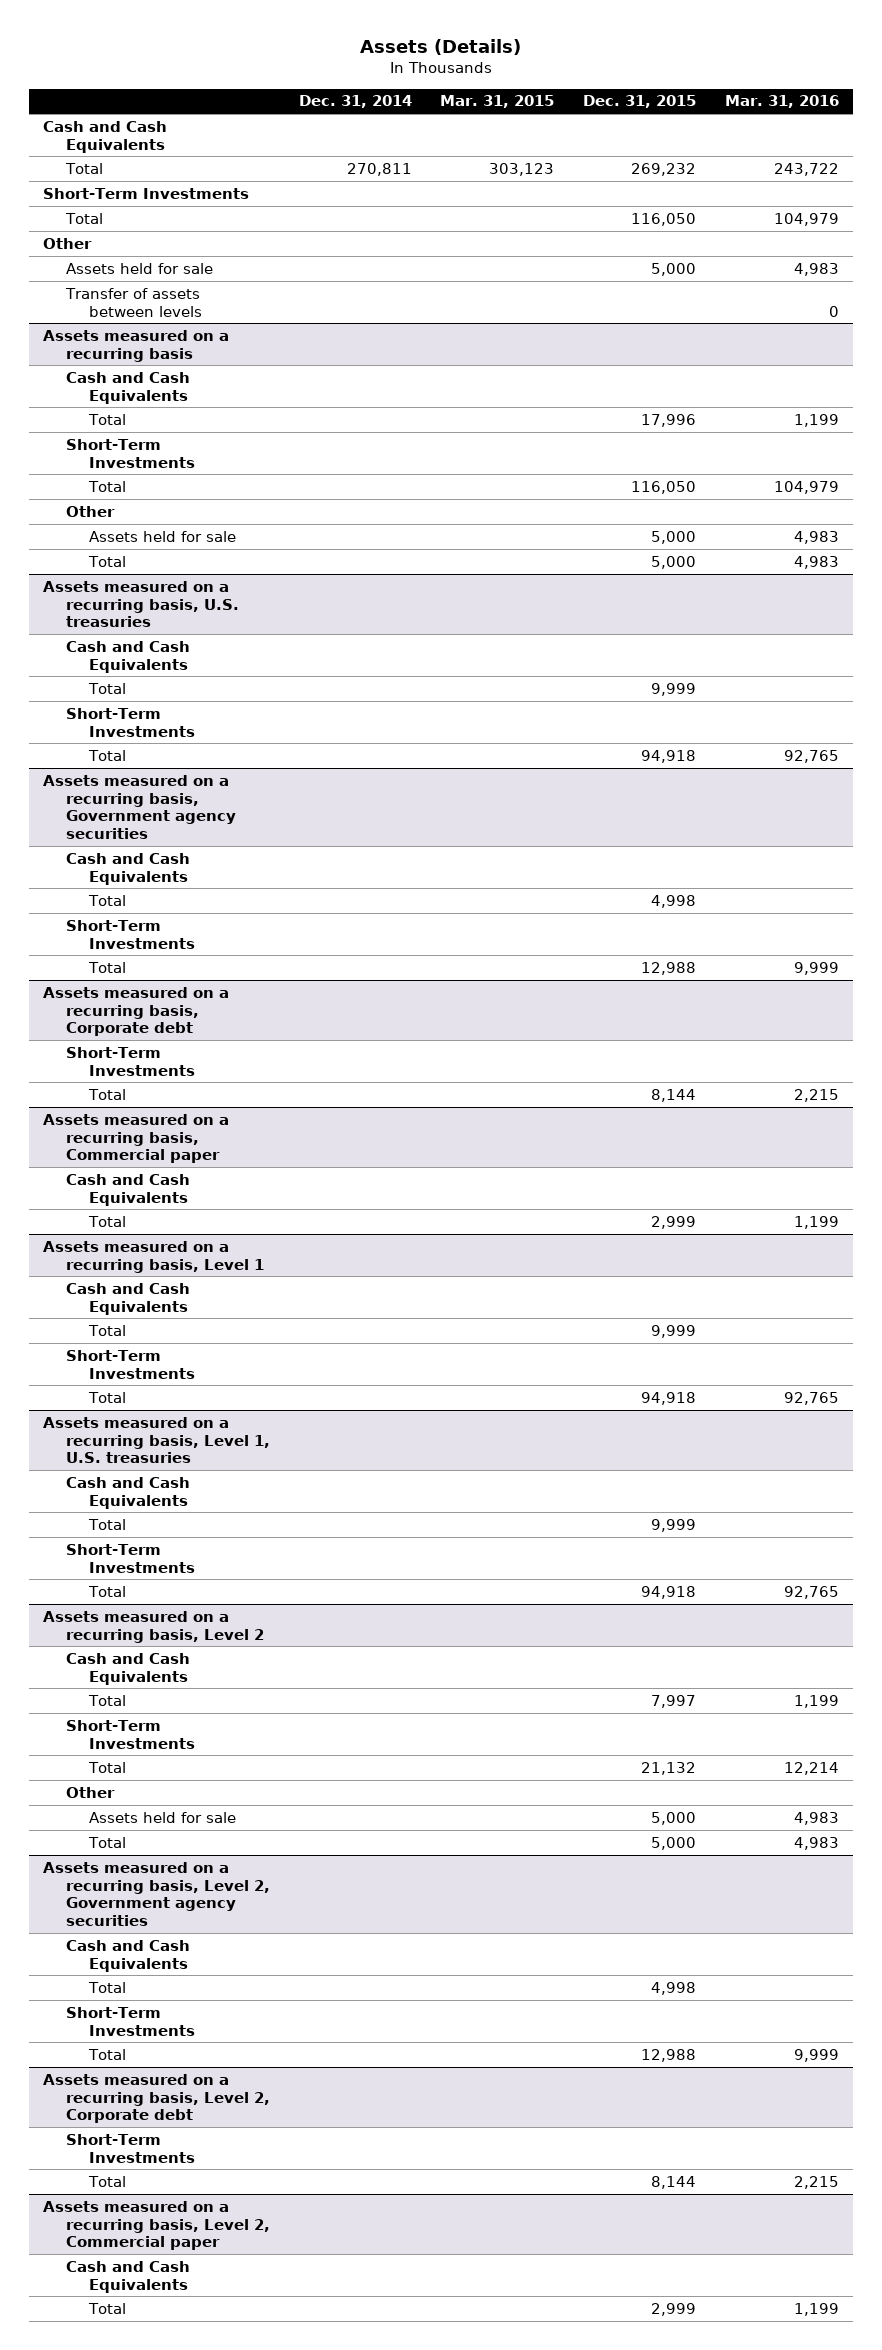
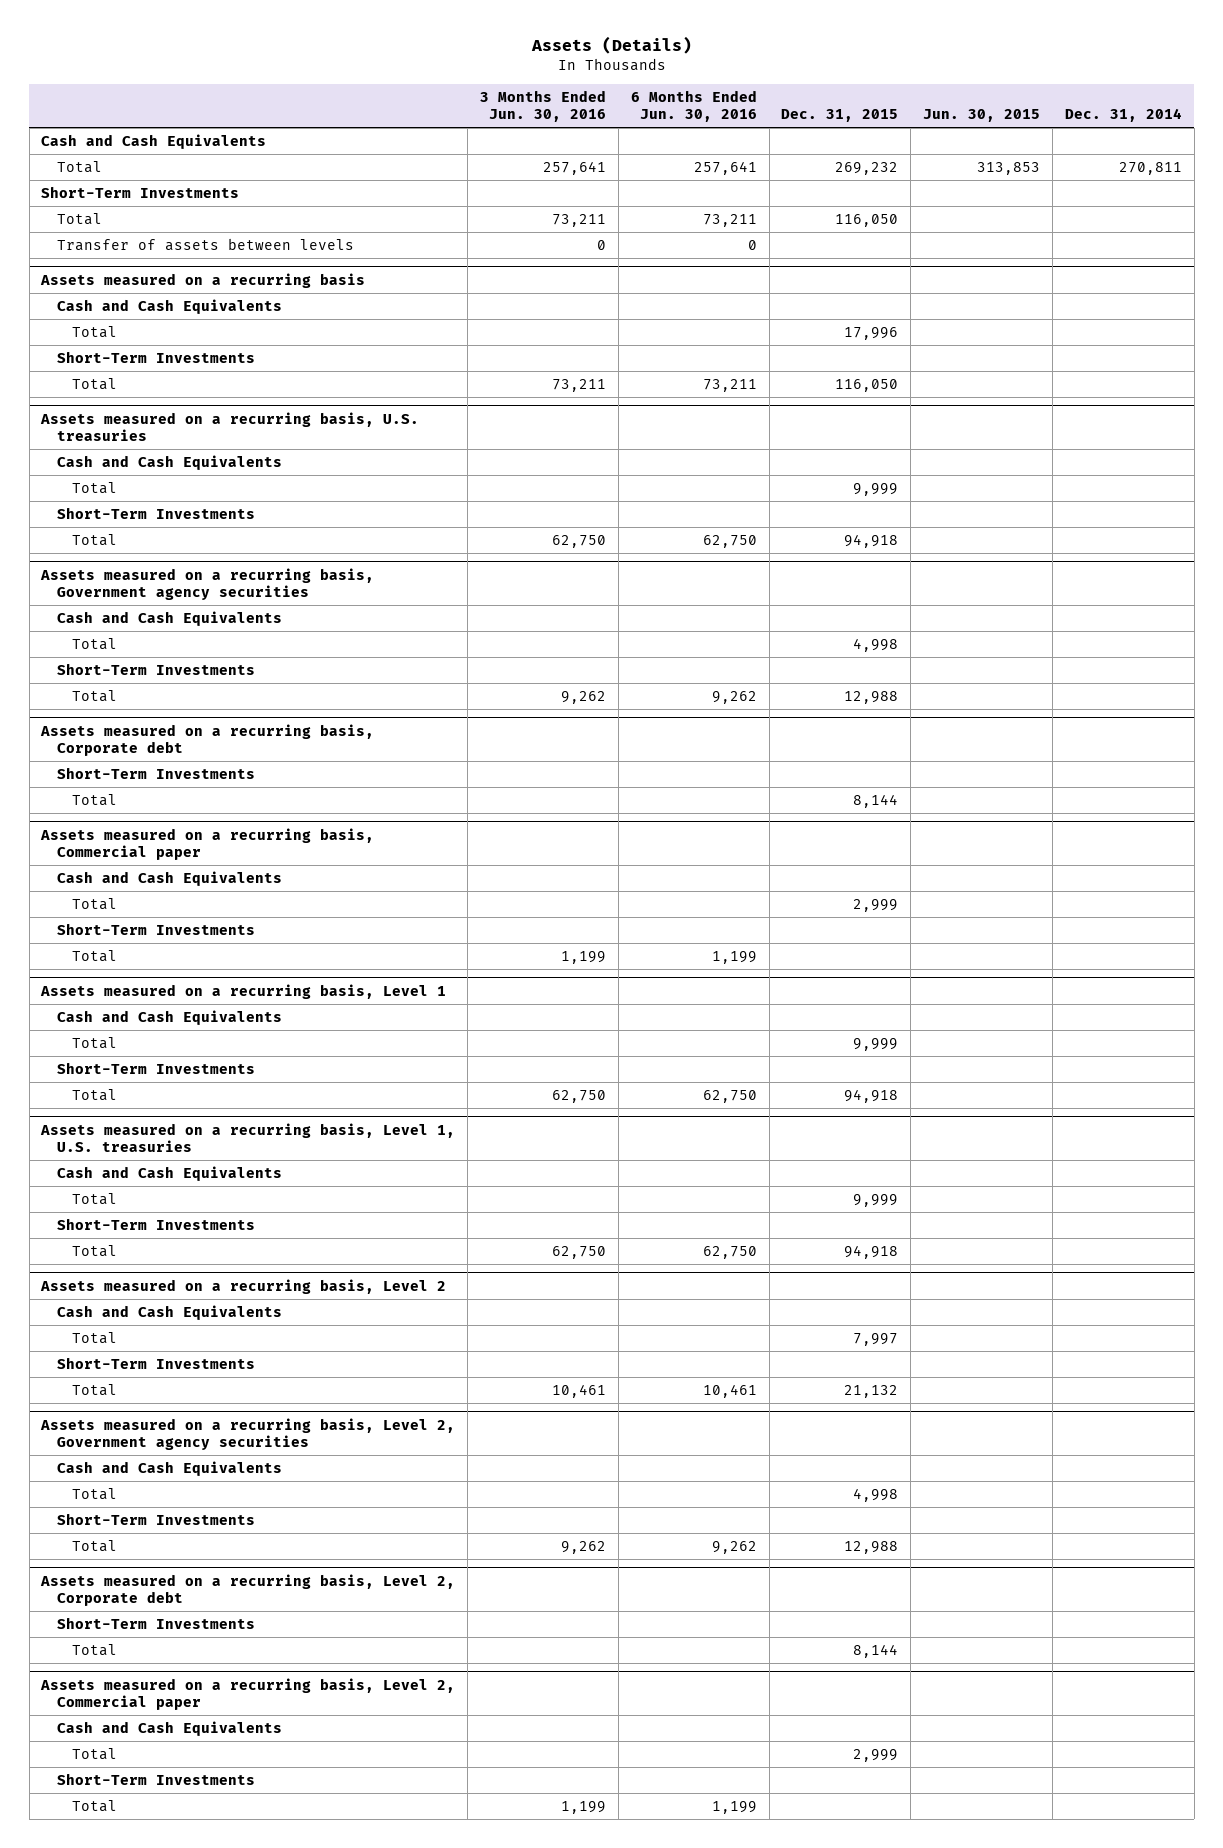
- | Dec. 31, 2014 | Mar. 31, 2015 | Dec. 31, 2015 | Mar. 31, 2016
+ | 3 Months Ended Jun. 30, 2016 | 6 Months Ended Jun. 30, 2016 | Dec. 31, 2015 | Jun. 30, 2015 | Dec. 31, 2014
- Other
- Assets held for sale | | | 5,000 | 4,983
@ Assets measured on a recurring basis
- Other
- Assets held for sale | | | 5,000 | 4,983
- Total | | | 5,000 | 4,983
@ Assets measured on a recurring basis, Commercial paper
+ Short-Term Investments
+ Total | 1,199 | 1,199 | | |
@ Assets measured on a recurring basis, Level 2
- Other
- Assets held for sale | | | 5,000 | 4,983
- Total | | | 5,000 | 4,983
@ Assets measured on a recurring basis, Level 2, Commercial paper
+ Short-Term Investments
+ Total | 1,199 | 1,199 | | |

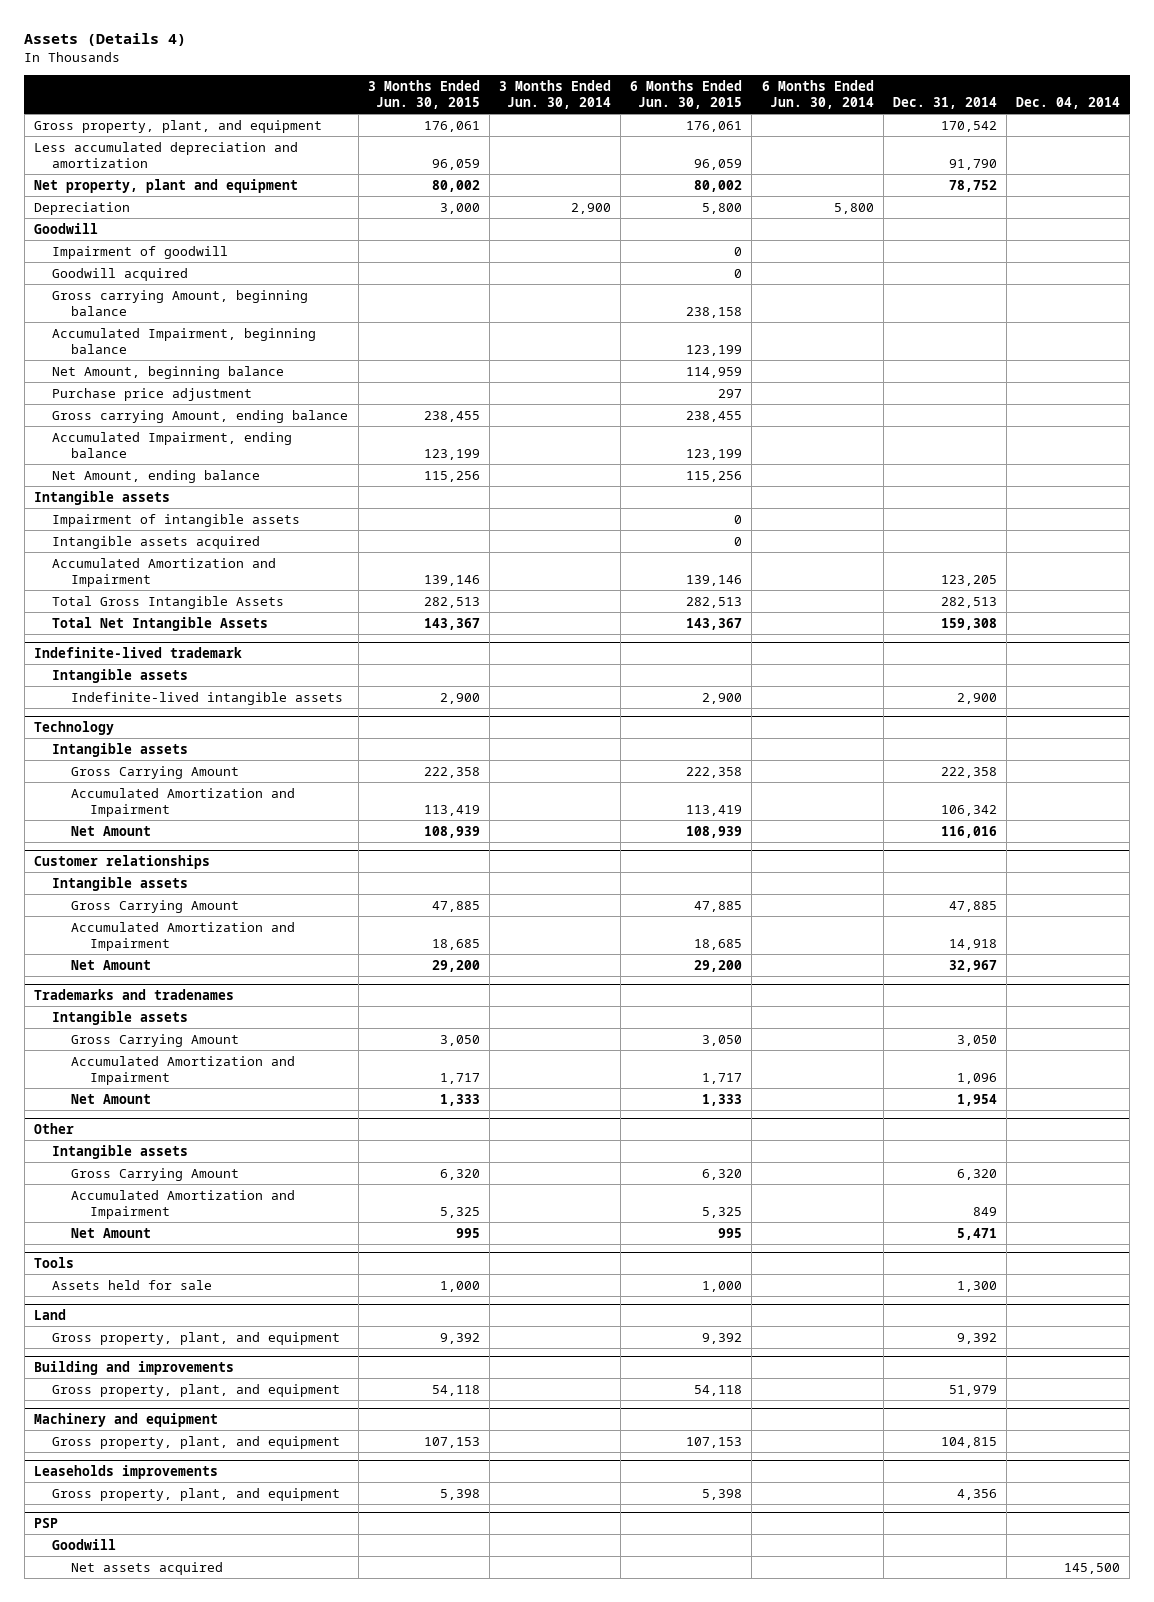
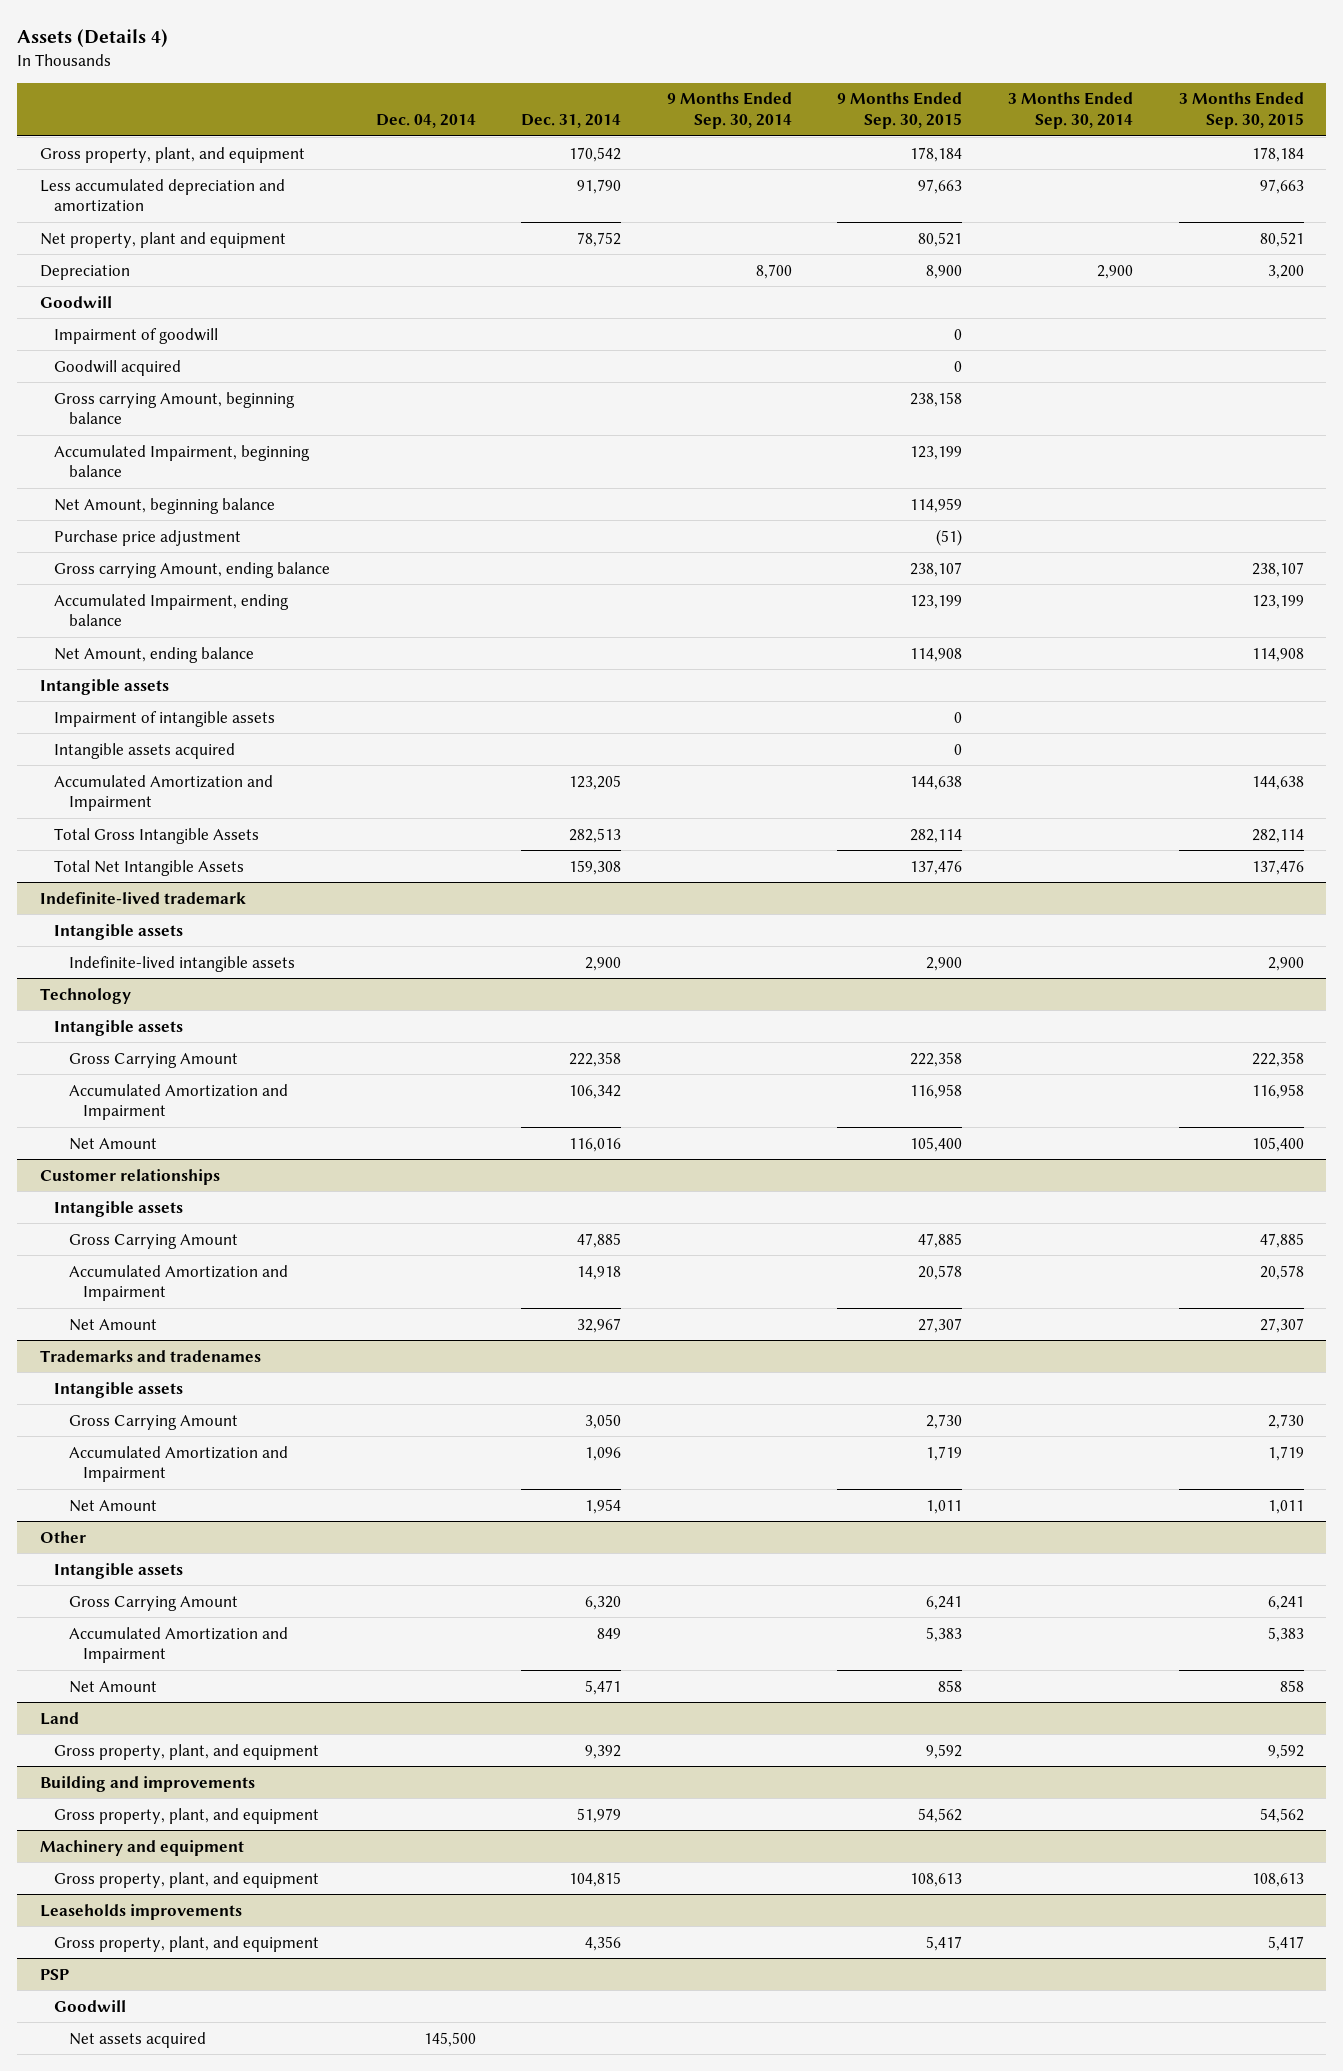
- | 3 Months Ended Jun. 30, 2015 | 3 Months Ended Jun. 30, 2014 | 6 Months Ended Jun. 30, 2015 | 6 Months Ended Jun. 30, 2014 | Dec. 31, 2014 | Dec. 04, 2014
+ | Dec. 04, 2014 | Dec. 31, 2014 | 9 Months Ended Sep. 30, 2014 | 9 Months Ended Sep. 30, 2015 | 3 Months Ended Sep. 30, 2014 | 3 Months Ended Sep. 30, 2015
- Tools
- Assets held for sale | 1,000 | | 1,000 | | 1,300 |

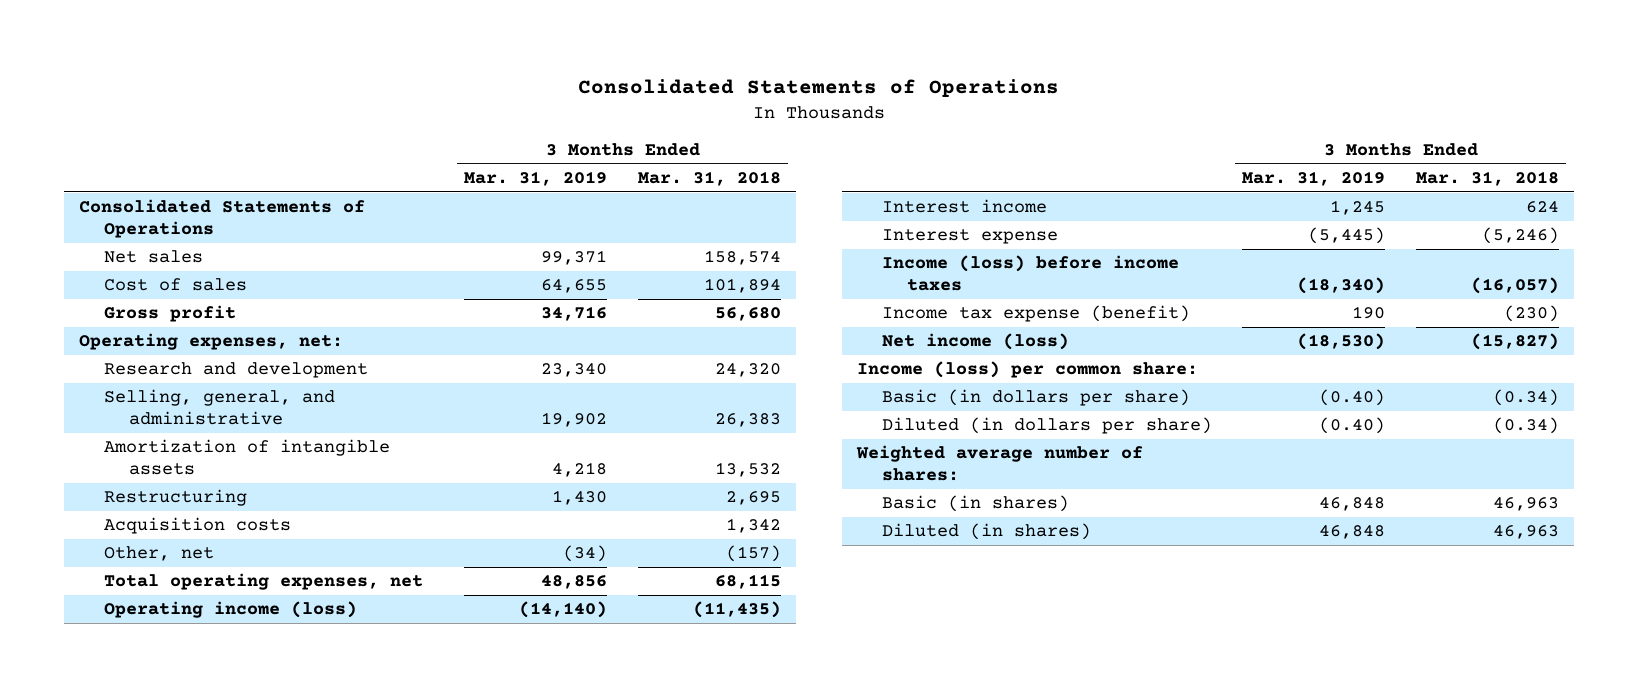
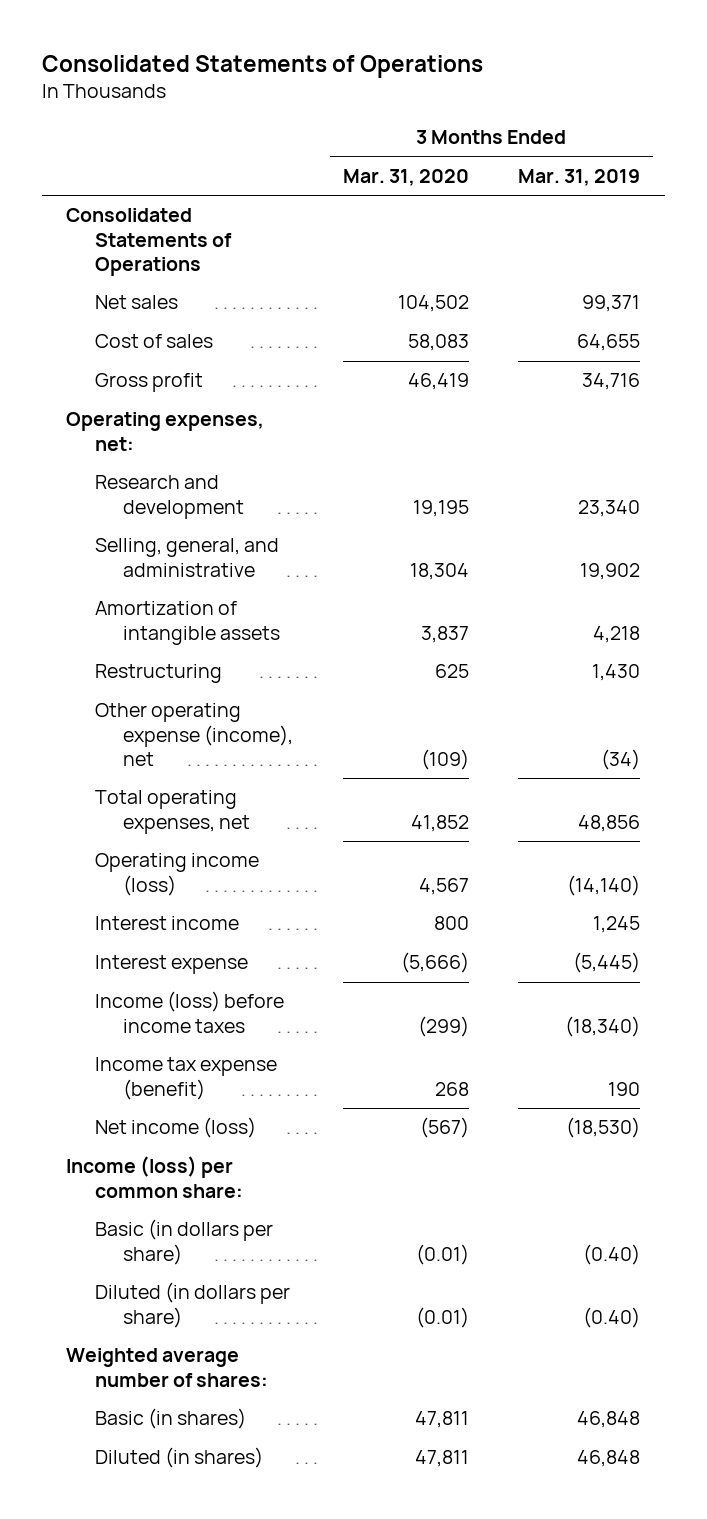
- | 3 Months Ended Mar. 31, 2019 | 3 Months Ended Mar. 31, 2018
+ | 3 Months Ended Mar. 31, 2020 | 3 Months Ended Mar. 31, 2019
- Acquisition costs | | 1,342
- Other, net | (34) | (157)
+ Other operating expense (income), net | (109) | (34)

